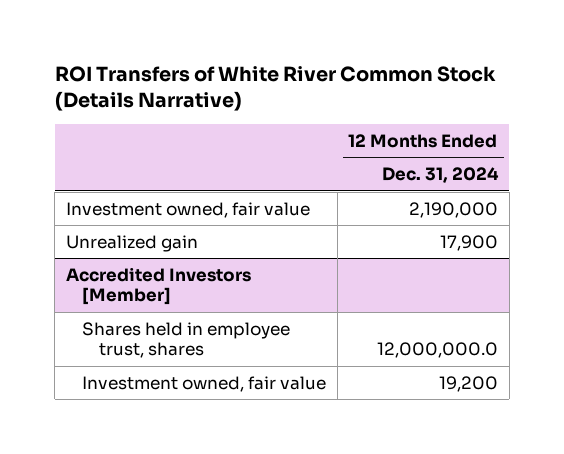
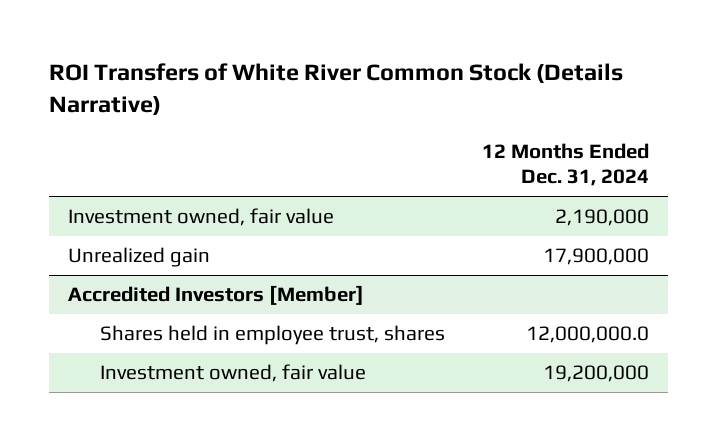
- Unrealized gain | 17,900
+ Unrealized gain | 17,900,000
@ Accredited Investors [Member]
- Investment owned, fair value | 19,200
+ Investment owned, fair value | 19,200,000

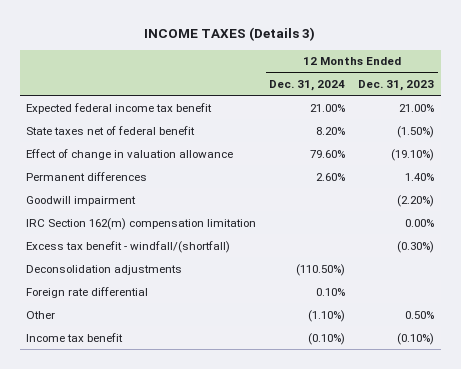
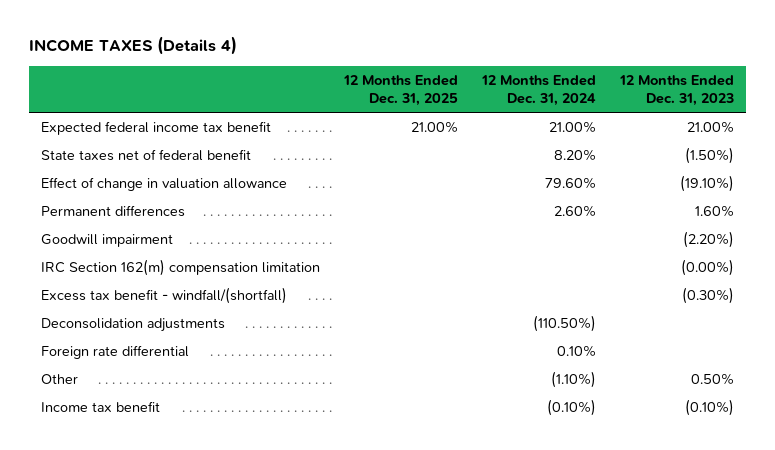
- INCOME TAXES (Details 3)
+ INCOME TAXES (Details 4)
- | 12 Months Ended Dec. 31, 2024 | 12 Months Ended Dec. 31, 2023
+ | 12 Months Ended Dec. 31, 2025 | 12 Months Ended Dec. 31, 2024 | 12 Months Ended Dec. 31, 2023
- Permanent differences | 2.60% | 1.40%
+ Permanent differences | | 2.60% | 1.60%
- IRC Section 162(m) compensation limitation | | 0.00%
+ IRC Section 162(m) compensation limitation | | | (0.00%)

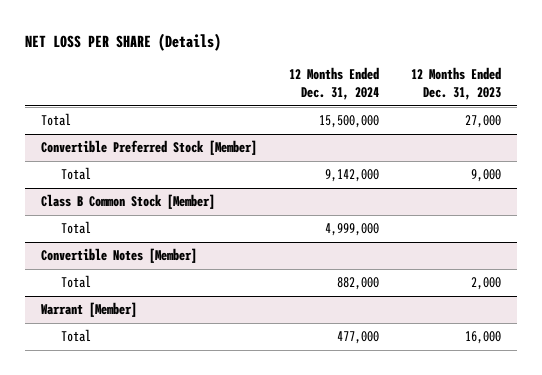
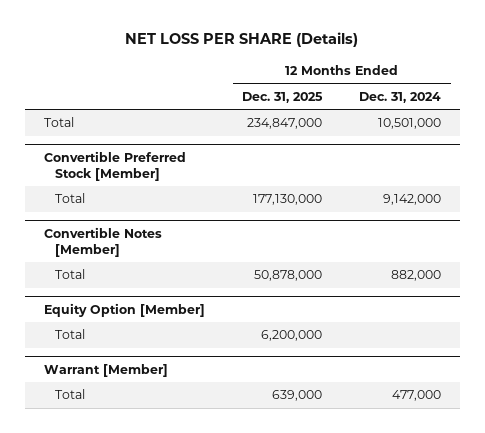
- | 12 Months Ended Dec. 31, 2024 | 12 Months Ended Dec. 31, 2023
+ | 12 Months Ended Dec. 31, 2025 | 12 Months Ended Dec. 31, 2024
- Total | 15,500,000 | 27,000
+ Total | 234,847,000 | 10,501,000
- Class B Common Stock [Member]
- Total | 4,999,000 |
+ Equity Option [Member]
+ Total | 6,200,000 |

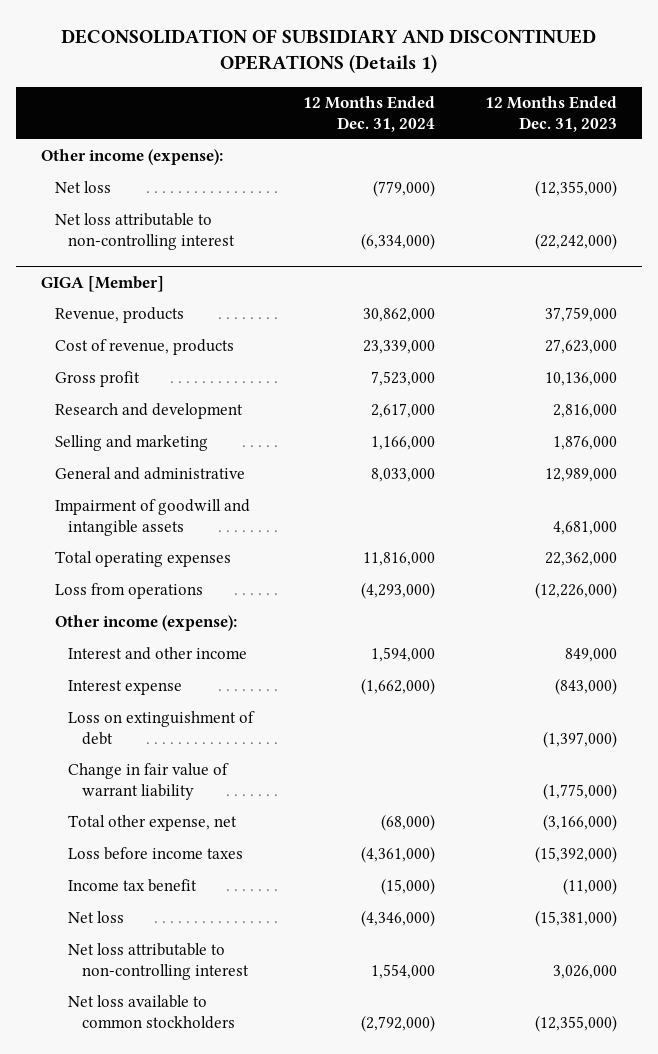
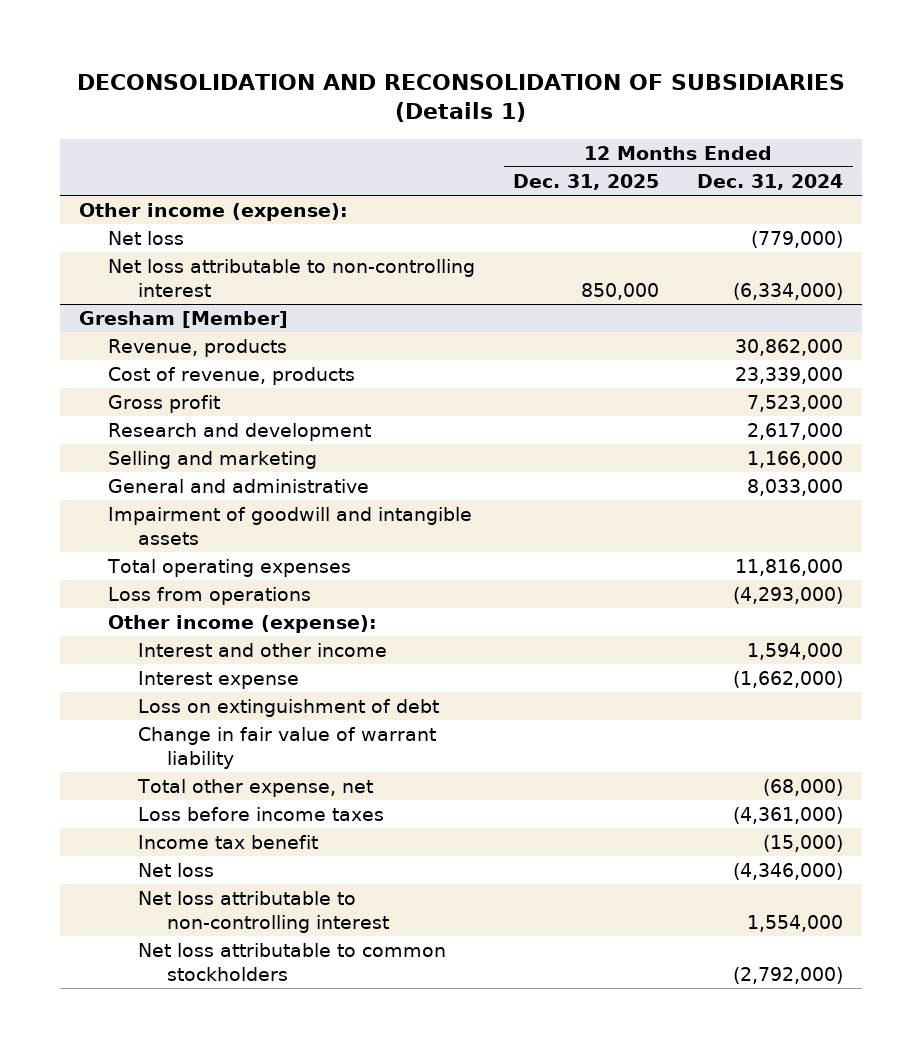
- DECONSOLIDATION OF SUBSIDIARY AND DISCONTINUED OPERATIONS (Details 1)
+ DECONSOLIDATION AND RECONSOLIDATION OF SUBSIDIARIES (Details 1)
- | 12 Months Ended Dec. 31, 2024 | 12 Months Ended Dec. 31, 2023
+ | 12 Months Ended Dec. 31, 2025 | 12 Months Ended Dec. 31, 2024
- GIGA [Member]
+ Gresham [Member]
- Net loss available to common stockholders | (2,792,000) | (12,355,000)
+ Net loss attributable to common stockholders | | (2,792,000)

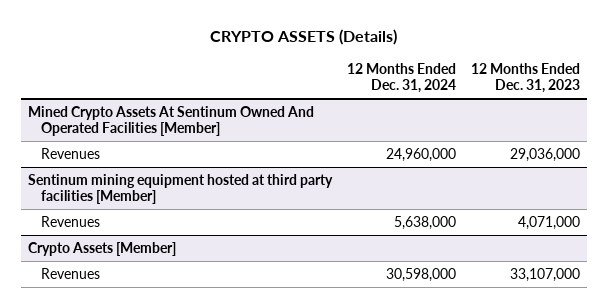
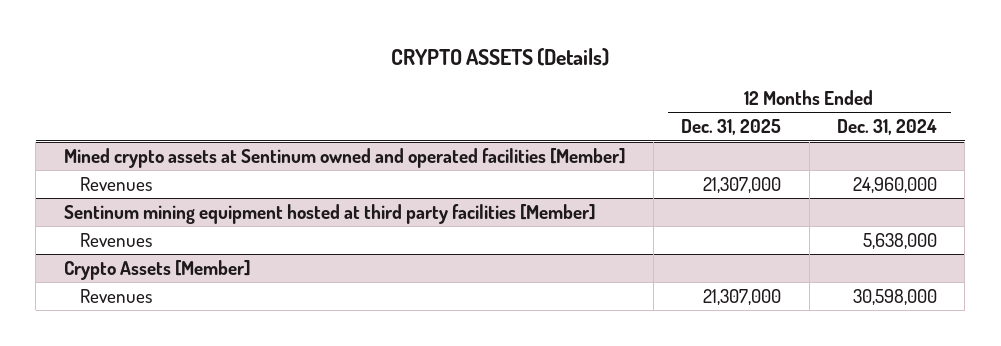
- | 12 Months Ended Dec. 31, 2024 | 12 Months Ended Dec. 31, 2023
+ | 12 Months Ended Dec. 31, 2025 | 12 Months Ended Dec. 31, 2024
- Mined Crypto Assets At Sentinum Owned And Operated Facilities [Member]
+ Mined crypto assets at Sentinum owned and operated facilities [Member]

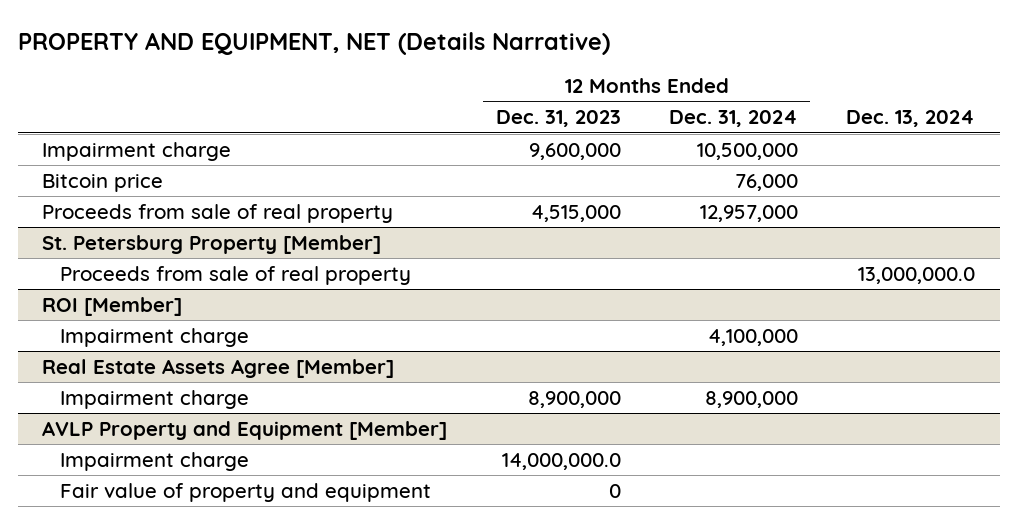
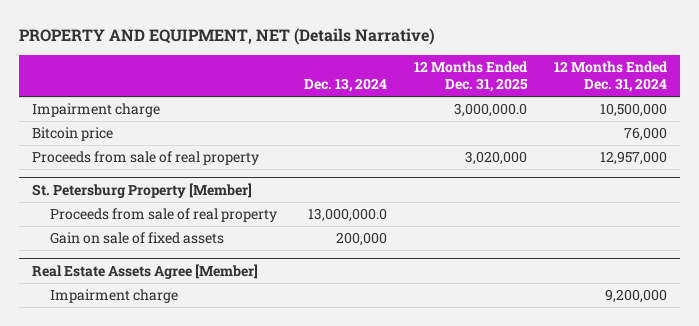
- | 12 Months Ended Dec. 31, 2023 | 12 Months Ended Dec. 31, 2024 | Dec. 13, 2024
+ | Dec. 13, 2024 | 12 Months Ended Dec. 31, 2025 | 12 Months Ended Dec. 31, 2024
- ROI [Member]
- Impairment charge | | 4,100,000 |
@ St. Petersburg Property [Member]
+ Gain on sale of fixed assets | 200,000 | |
@ Real Estate Assets Agree [Member]
- Impairment charge | 8,900,000 | 8,900,000 |
- AVLP Property and Equipment [Member]
- Impairment charge | 14,000,000.0 | |
- Fair value of property and equipment | 0 | |
@ Real Estate Assets Agree [Member]
+ Impairment charge | | | 9,200,000

